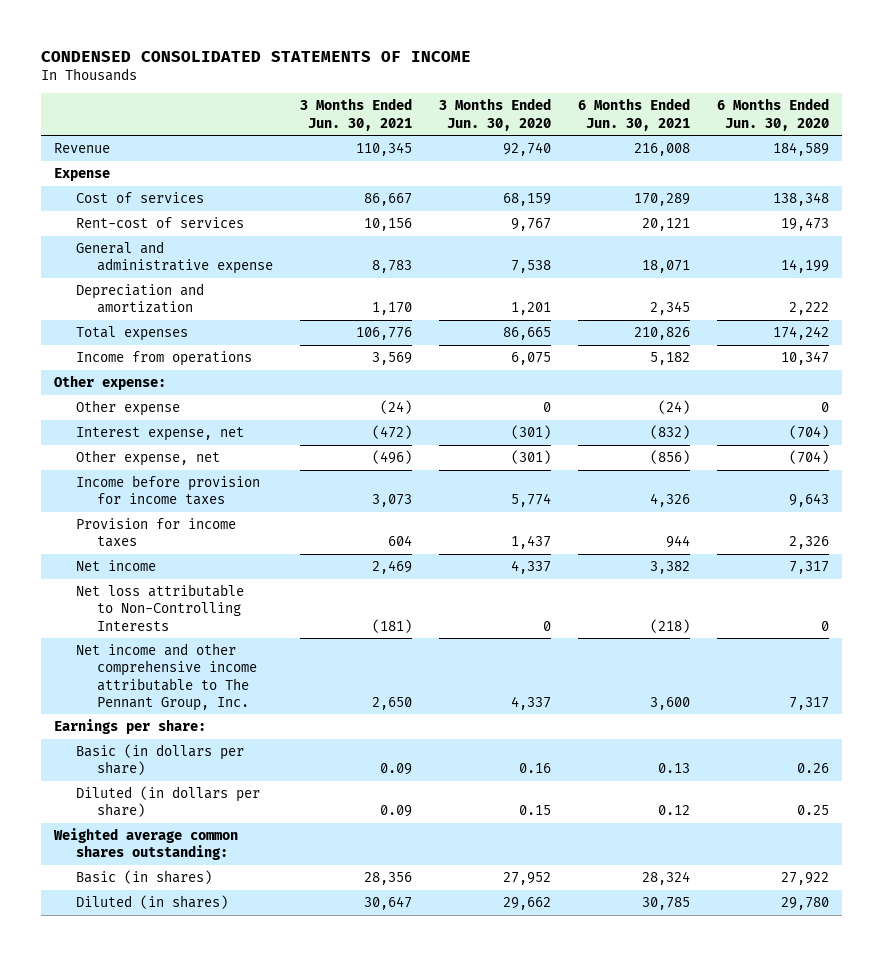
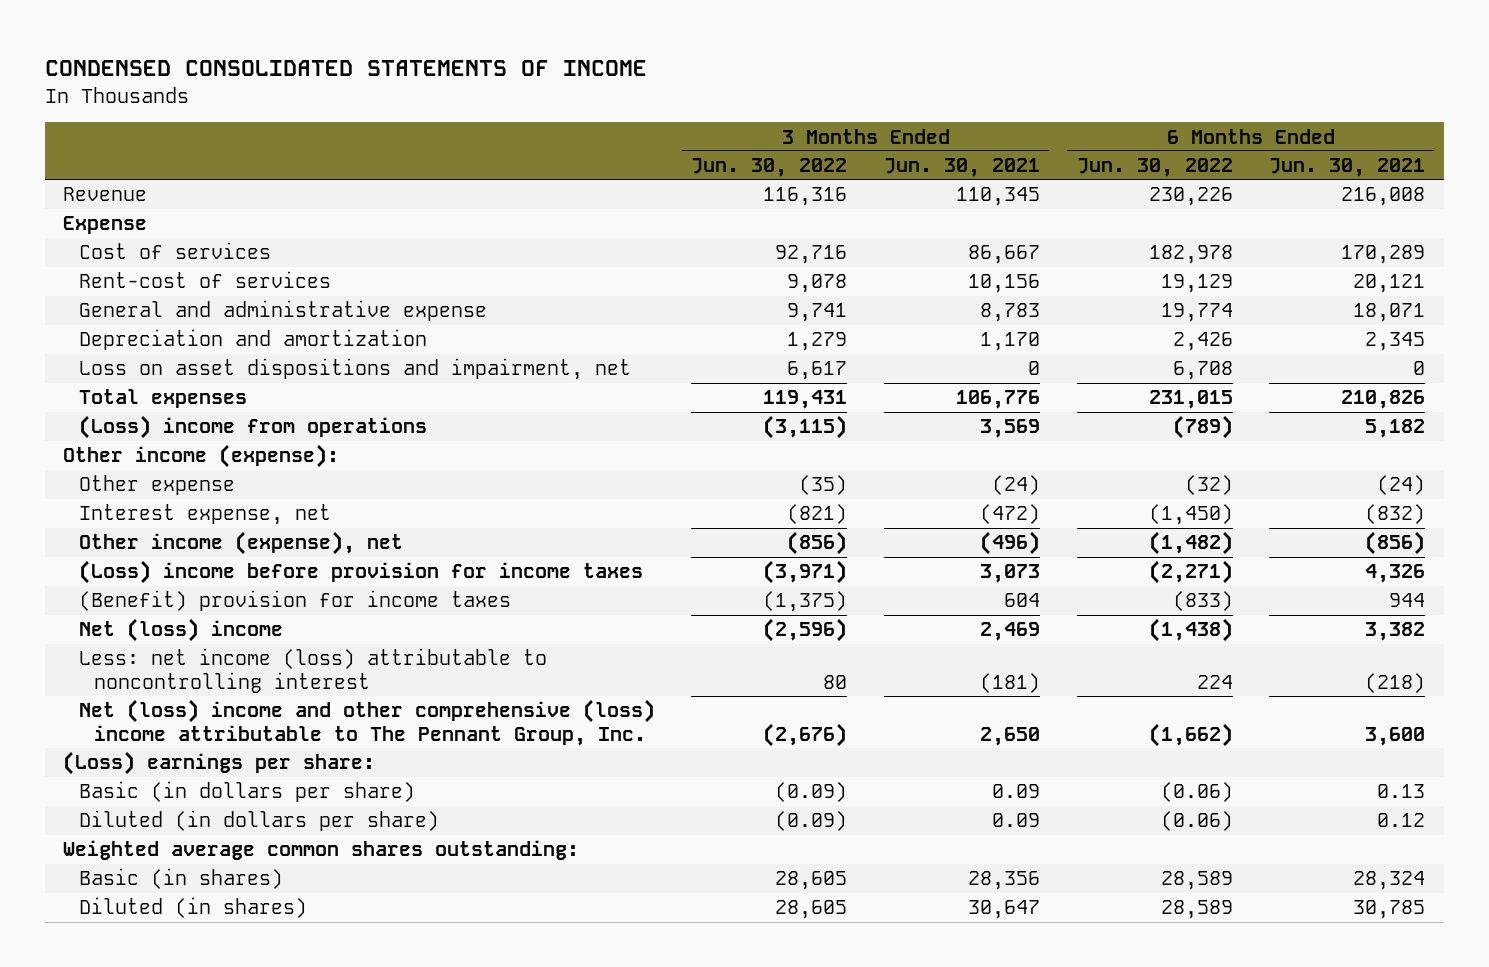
- | 3 Months Ended Jun. 30, 2021 | 3 Months Ended Jun. 30, 2020 | 6 Months Ended Jun. 30, 2021 | 6 Months Ended Jun. 30, 2020
+ | 3 Months Ended Jun. 30, 2022 | 3 Months Ended Jun. 30, 2021 | 6 Months Ended Jun. 30, 2022 | 6 Months Ended Jun. 30, 2021
+ Loss on asset dispositions and impairment, net | 6,617 | 0 | 6,708 | 0
- Income from operations | 3,569 | 6,075 | 5,182 | 10,347
- Other expense:
+ (Loss) income from operations | (3,115) | 3,569 | (789) | 5,182
+ Other income (expense):
- Other expense, net | (496) | (301) | (856) | (704)
- Income before provision for income taxes | 3,073 | 5,774 | 4,326 | 9,643
- Provision for income taxes | 604 | 1,437 | 944 | 2,326
- Net income | 2,469 | 4,337 | 3,382 | 7,317
- Net loss attributable to Non-Controlling Interests | (181) | 0 | (218) | 0
- Net income and other comprehensive income attributable to The Pennant Group, Inc. | 2,650 | 4,337 | 3,600 | 7,317
- Earnings per share:
+ Other income (expense), net | (856) | (496) | (1,482) | (856)
+ (Loss) income before provision for income taxes | (3,971) | 3,073 | (2,271) | 4,326
+ (Benefit) provision for income taxes | (1,375) | 604 | (833) | 944
+ Net (loss) income | (2,596) | 2,469 | (1,438) | 3,382
+ Less: net income (loss) attributable to noncontrolling interest | 80 | (181) | 224 | (218)
+ Net (loss) income and other comprehensive (loss) income attributable to The Pennant Group, Inc. | (2,676) | 2,650 | (1,662) | 3,600
+ (Loss) earnings per share:

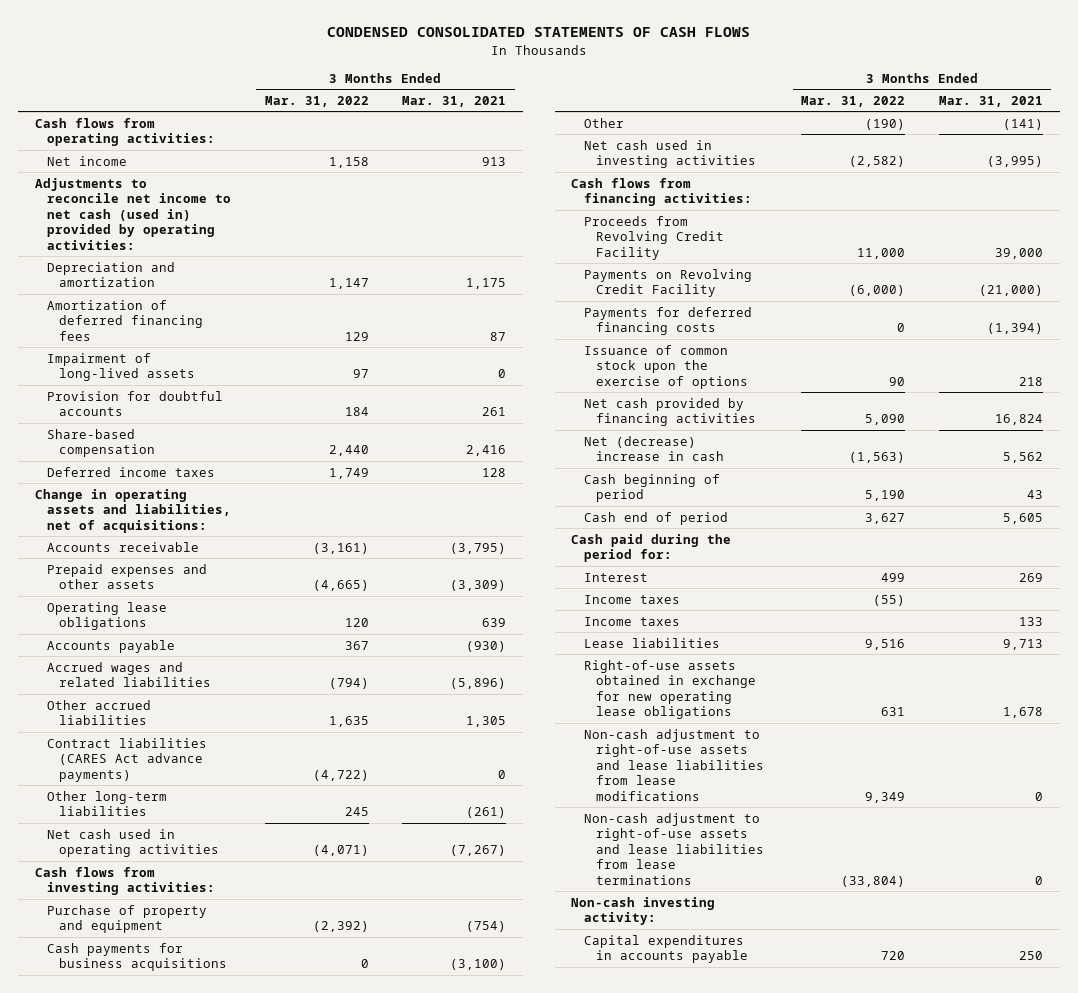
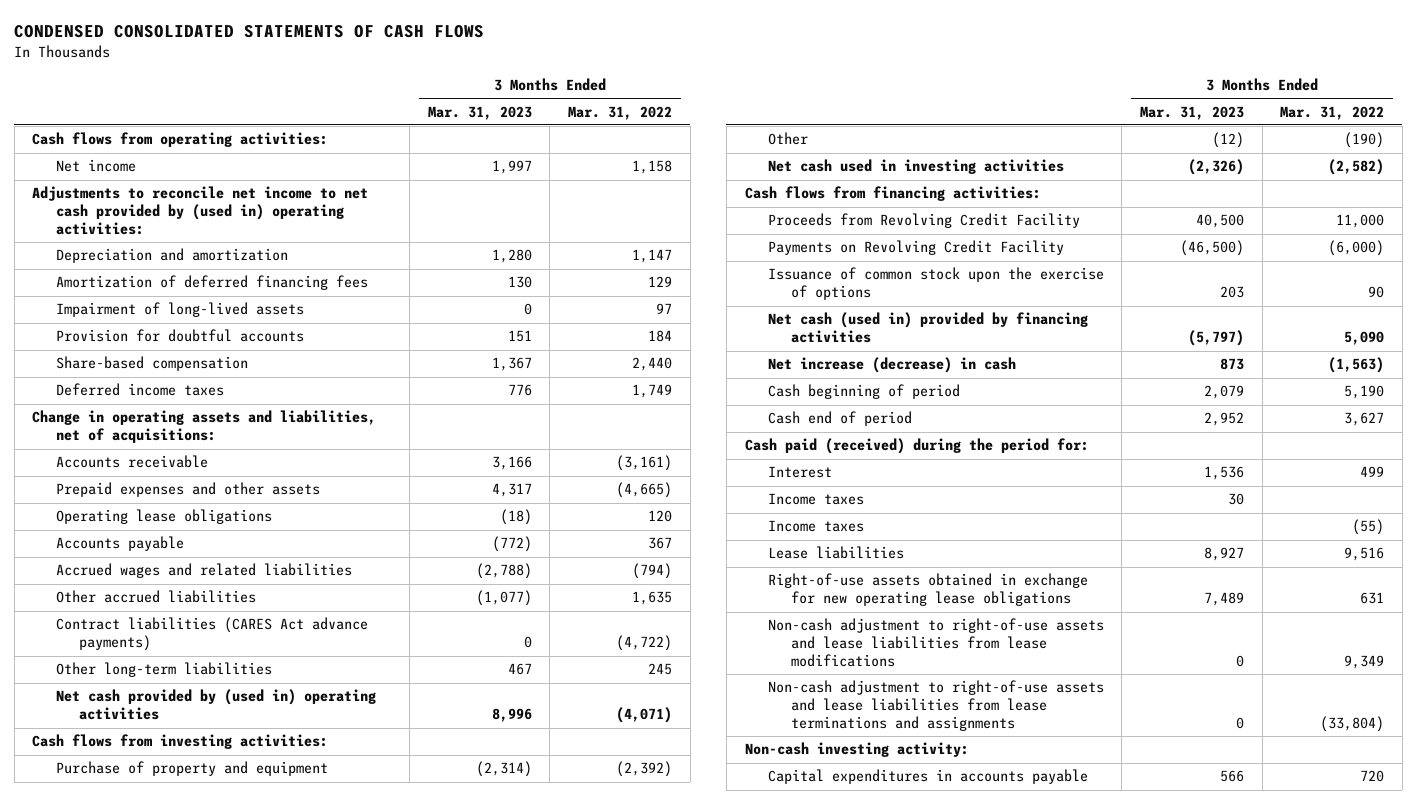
- | 3 Months Ended Mar. 31, 2022 | 3 Months Ended Mar. 31, 2021
+ | 3 Months Ended Mar. 31, 2023 | 3 Months Ended Mar. 31, 2022
- Adjustments to reconcile net income to net cash (used in) provided by operating activities:
+ Adjustments to reconcile net income to net cash provided by (used in) operating activities:
- Net cash used in operating activities | (4,071) | (7,267)
+ Net cash provided by (used in) operating activities | 8,996 | (4,071)
- Cash payments for business acquisitions | 0 | (3,100)
- Payments for deferred financing costs | 0 | (1,394)
- Net cash provided by financing activities | 5,090 | 16,824
- Net (decrease) increase in cash | (1,563) | 5,562
+ Net cash (used in) provided by financing activities | (5,797) | 5,090
+ Net increase (decrease) in cash | 873 | (1,563)
- Cash paid during the period for:
+ Cash paid (received) during the period for:
moved down: Income taxes | | (55)
- Non-cash adjustment to right-of-use assets and lease liabilities from lease terminations | (33,804) | 0
+ Non-cash adjustment to right-of-use assets and lease liabilities from lease terminations and assignments | 0 | (33,804)

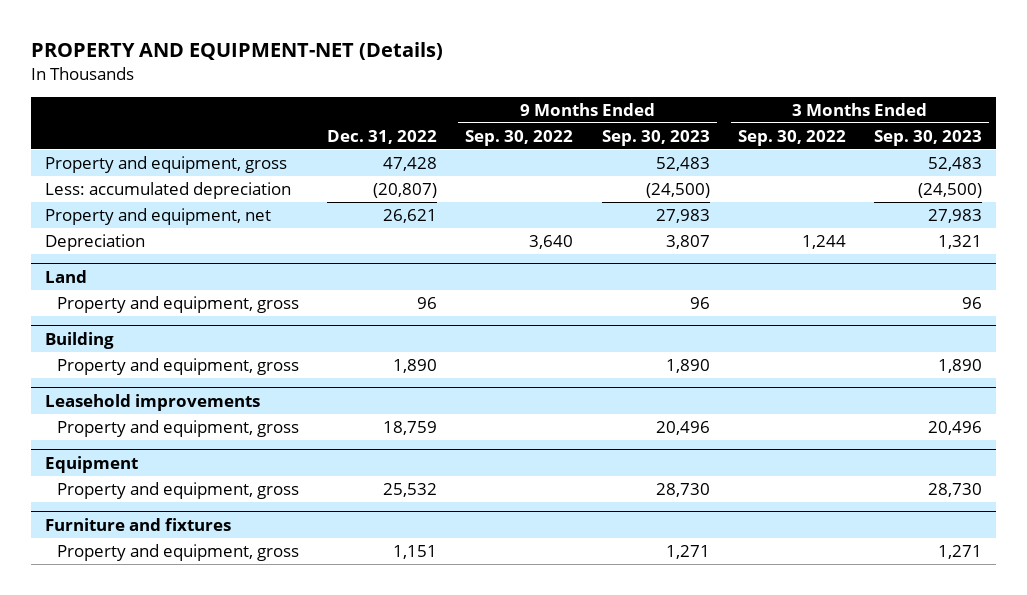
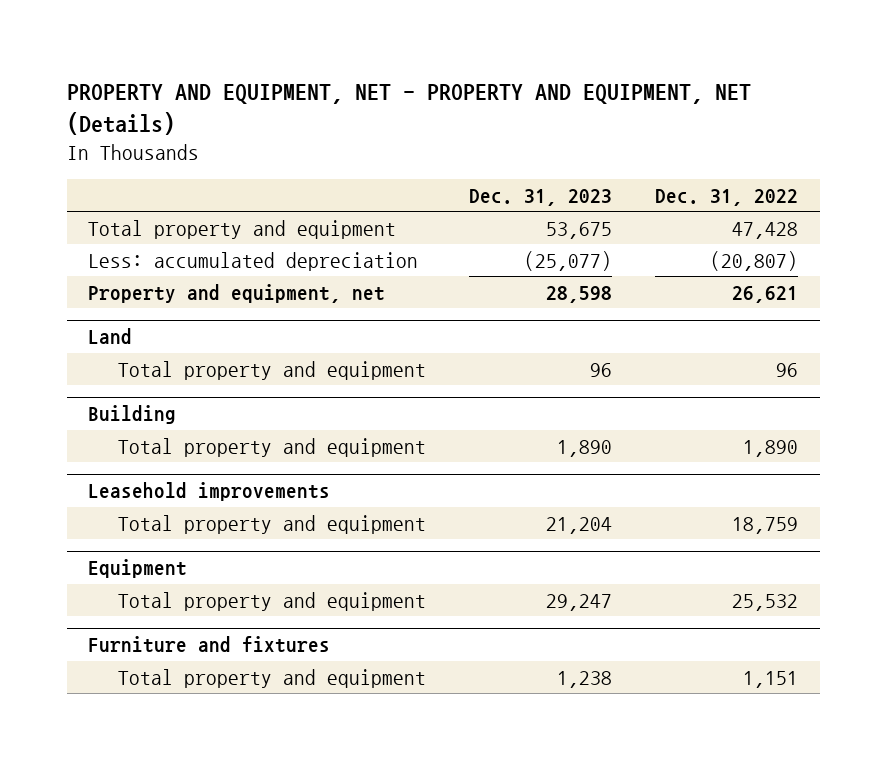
- PROPERTY AND EQUIPMENT-NET (Details)
+ PROPERTY AND EQUIPMENT, NET - PROPERTY AND EQUIPMENT, NET (Details)
- | Dec. 31, 2022 | 9 Months Ended Sep. 30, 2022 | 9 Months Ended Sep. 30, 2023 | 3 Months Ended Sep. 30, 2022 | 3 Months Ended Sep. 30, 2023
+ | Dec. 31, 2023 | Dec. 31, 2022
- Property and equipment, gross | 47,428 | | 52,483 | | 52,483
+ Total property and equipment | 53,675 | 47,428
- Depreciation | | 3,640 | 3,807 | 1,244 | 1,321
@ Land
- Property and equipment, gross | 96 | | 96 | | 96
+ Total property and equipment | 96 | 96
@ Building
- Property and equipment, gross | 1,890 | | 1,890 | | 1,890
+ Total property and equipment | 1,890 | 1,890
@ Leasehold improvements
- Property and equipment, gross | 18,759 | | 20,496 | | 20,496
+ Total property and equipment | 21,204 | 18,759
@ Equipment
- Property and equipment, gross | 25,532 | | 28,730 | | 28,730
+ Total property and equipment | 29,247 | 25,532
@ Furniture and fixtures
- Property and equipment, gross | 1,151 | | 1,271 | | 1,271
+ Total property and equipment | 1,238 | 1,151

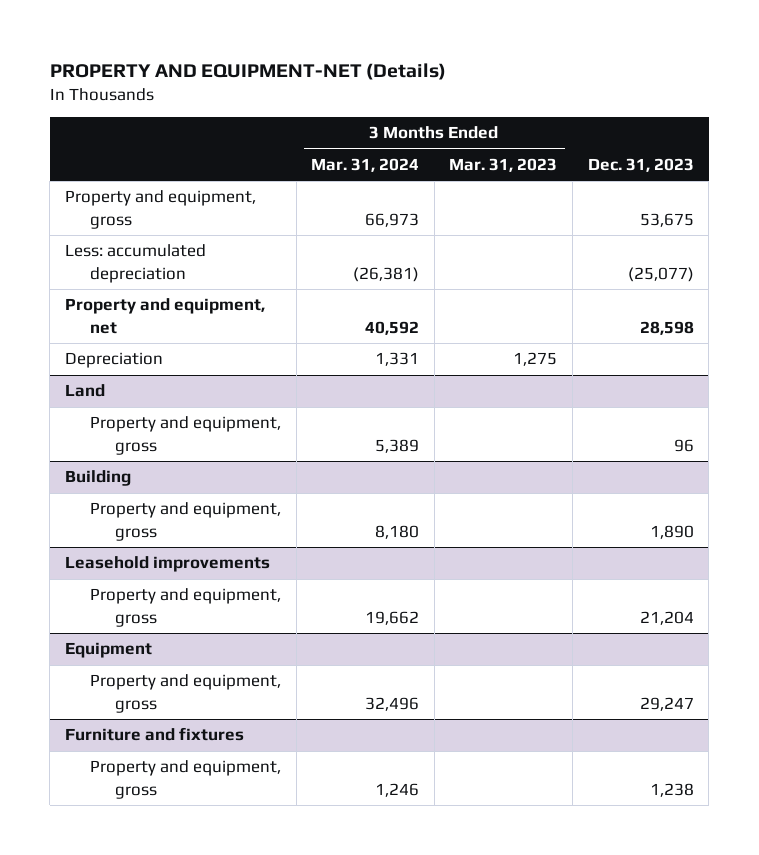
- PROPERTY AND EQUIPMENT, NET - PROPERTY AND EQUIPMENT, NET (Details)
+ PROPERTY AND EQUIPMENT-NET (Details)
- | Dec. 31, 2023 | Dec. 31, 2022
+ | 3 Months Ended Mar. 31, 2024 | 3 Months Ended Mar. 31, 2023 | Dec. 31, 2023
- Total property and equipment | 53,675 | 47,428
+ Property and equipment, gross | 66,973 | | 53,675
+ Depreciation | 1,331 | 1,275 |
@ Land
- Total property and equipment | 96 | 96
+ Property and equipment, gross | 5,389 | | 96
@ Building
- Total property and equipment | 1,890 | 1,890
+ Property and equipment, gross | 8,180 | | 1,890
@ Leasehold improvements
- Total property and equipment | 21,204 | 18,759
+ Property and equipment, gross | 19,662 | | 21,204
@ Equipment
- Total property and equipment | 29,247 | 25,532
+ Property and equipment, gross | 32,496 | | 29,247
@ Furniture and fixtures
- Total property and equipment | 1,238 | 1,151
+ Property and equipment, gross | 1,246 | | 1,238

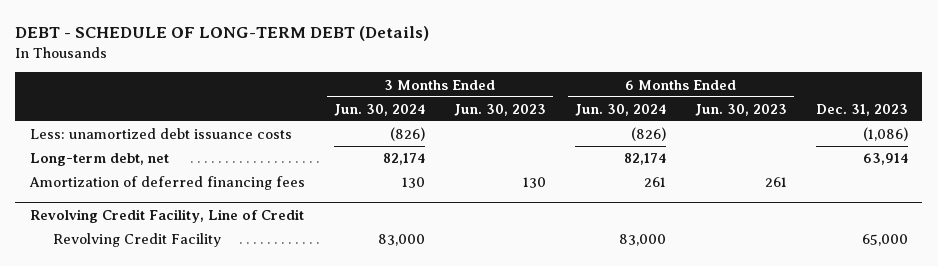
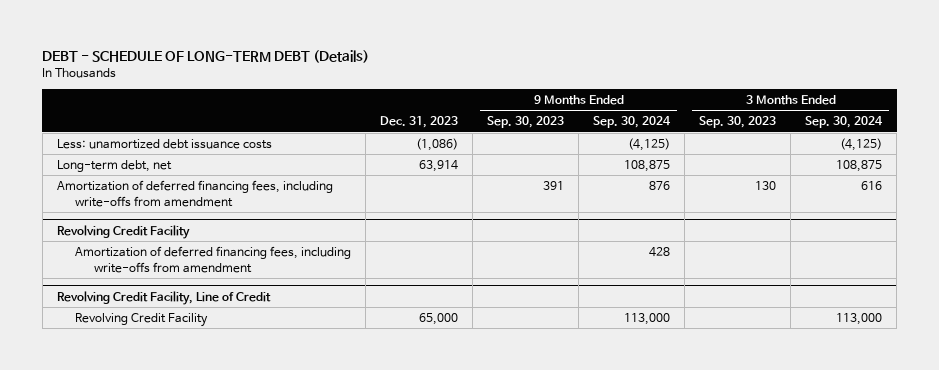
- | 3 Months Ended Jun. 30, 2024 | 3 Months Ended Jun. 30, 2023 | 6 Months Ended Jun. 30, 2024 | 6 Months Ended Jun. 30, 2023 | Dec. 31, 2023
+ | Dec. 31, 2023 | 9 Months Ended Sep. 30, 2023 | 9 Months Ended Sep. 30, 2024 | 3 Months Ended Sep. 30, 2023 | 3 Months Ended Sep. 30, 2024
- Amortization of deferred financing fees | 130 | 130 | 261 | 261 |
+ Amortization of deferred financing fees, including write-offs from amendment | | 391 | 876 | 130 | 616
+ Revolving Credit Facility
+ Amortization of deferred financing fees, including write-offs from amendment | | | 428 | |

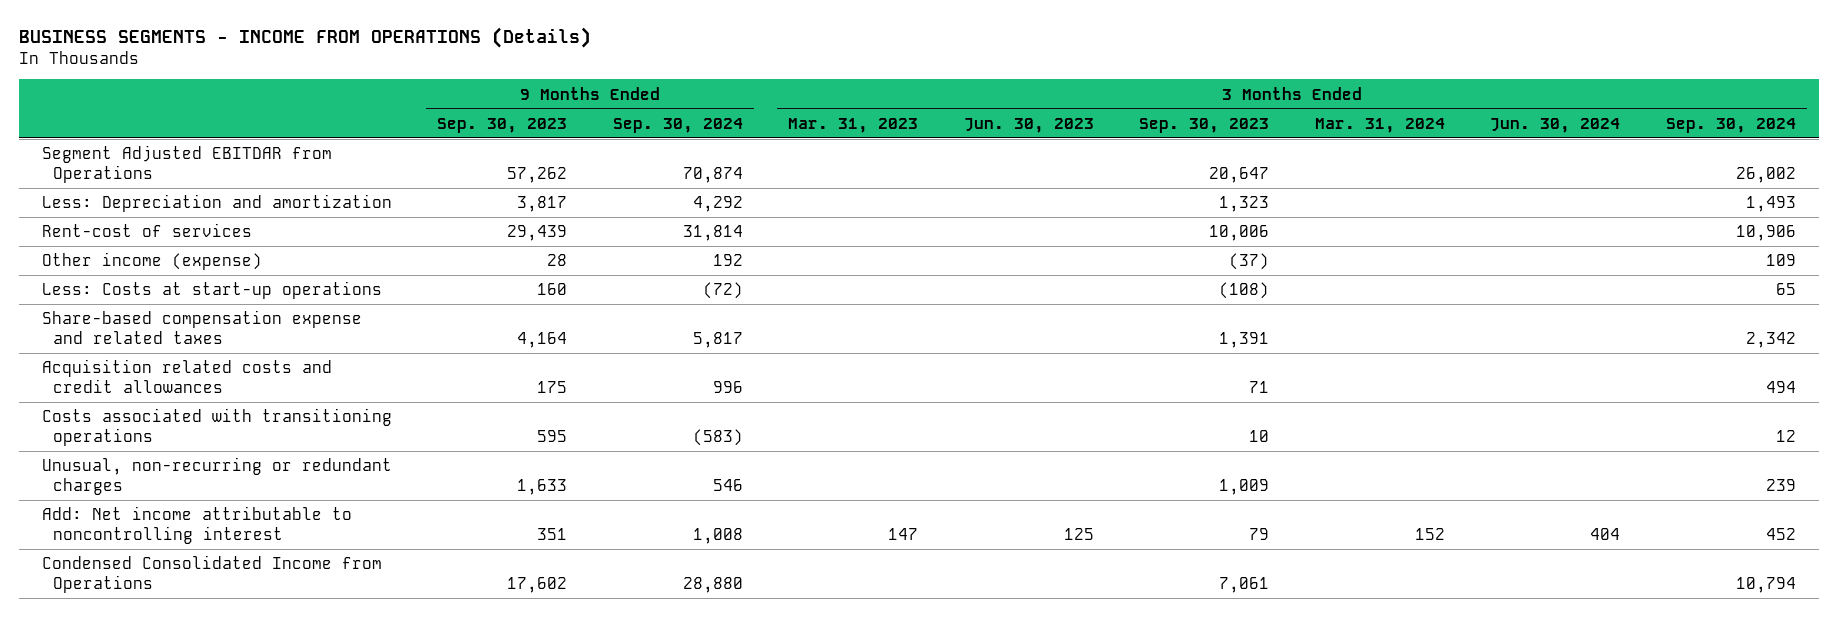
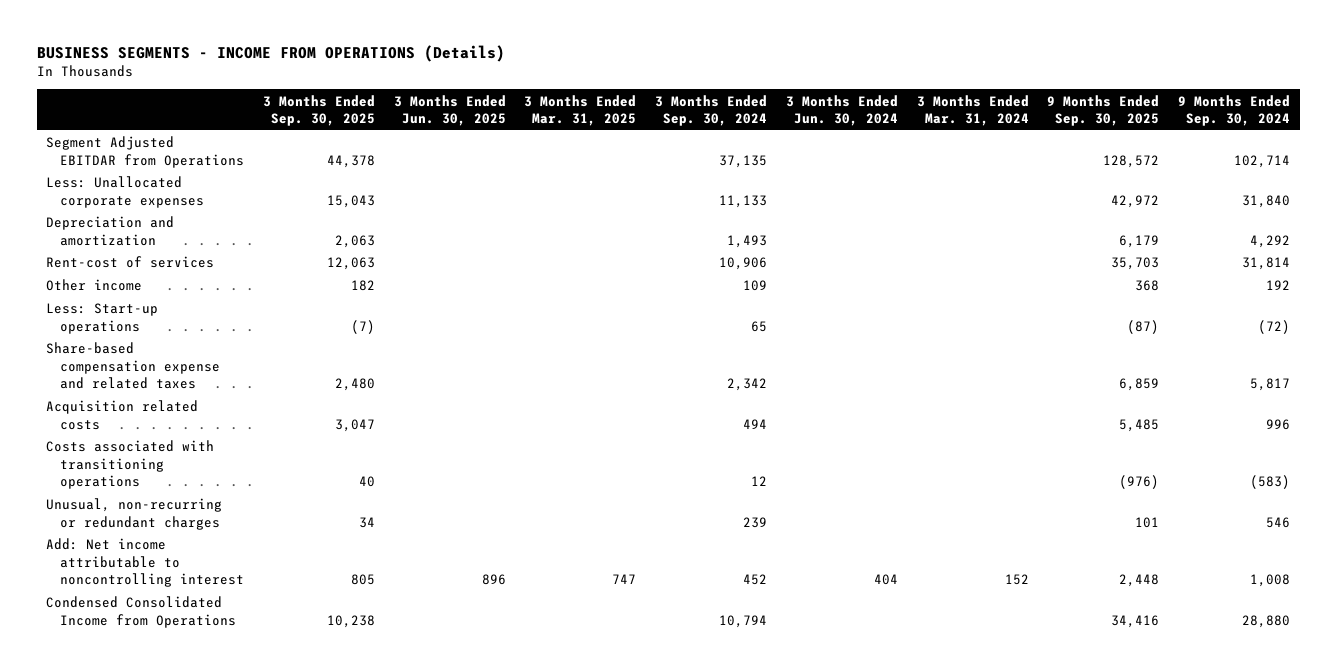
- | 9 Months Ended Sep. 30, 2023 | 9 Months Ended Sep. 30, 2024 | 3 Months Ended Mar. 31, 2023 | 3 Months Ended Jun. 30, 2023 | 3 Months Ended Sep. 30, 2023 | 3 Months Ended Mar. 31, 2024 | 3 Months Ended Jun. 30, 2024 | 3 Months Ended Sep. 30, 2024
+ | 3 Months Ended Sep. 30, 2025 | 3 Months Ended Jun. 30, 2025 | 3 Months Ended Mar. 31, 2025 | 3 Months Ended Sep. 30, 2024 | 3 Months Ended Jun. 30, 2024 | 3 Months Ended Mar. 31, 2024 | 9 Months Ended Sep. 30, 2025 | 9 Months Ended Sep. 30, 2024
- Segment Adjusted EBITDAR from Operations | 57,262 | 70,874 | | | 20,647 | | | 26,002
- Less: Depreciation and amortization | 3,817 | 4,292 | | | 1,323 | | | 1,493
+ Segment Adjusted EBITDAR from Operations | 44,378 | | | 37,135 | | | 128,572 | 102,714
+ Less: Unallocated corporate expenses | 15,043 | | | 11,133 | | | 42,972 | 31,840
+ Depreciation and amortization | 2,063 | | | 1,493 | | | 6,179 | 4,292
- Other income (expense) | 28 | 192 | | | (37) | | | 109
- Less: Costs at start-up operations | 160 | (72) | | | (108) | | | 65
+ Other income | 182 | | | 109 | | | 368 | 192
+ Less: Start-up operations | (7) | | | 65 | | | (87) | (72)
- Acquisition related costs and credit allowances | 175 | 996 | | | 71 | | | 494
+ Acquisition related costs | 3,047 | | | 494 | | | 5,485 | 996

